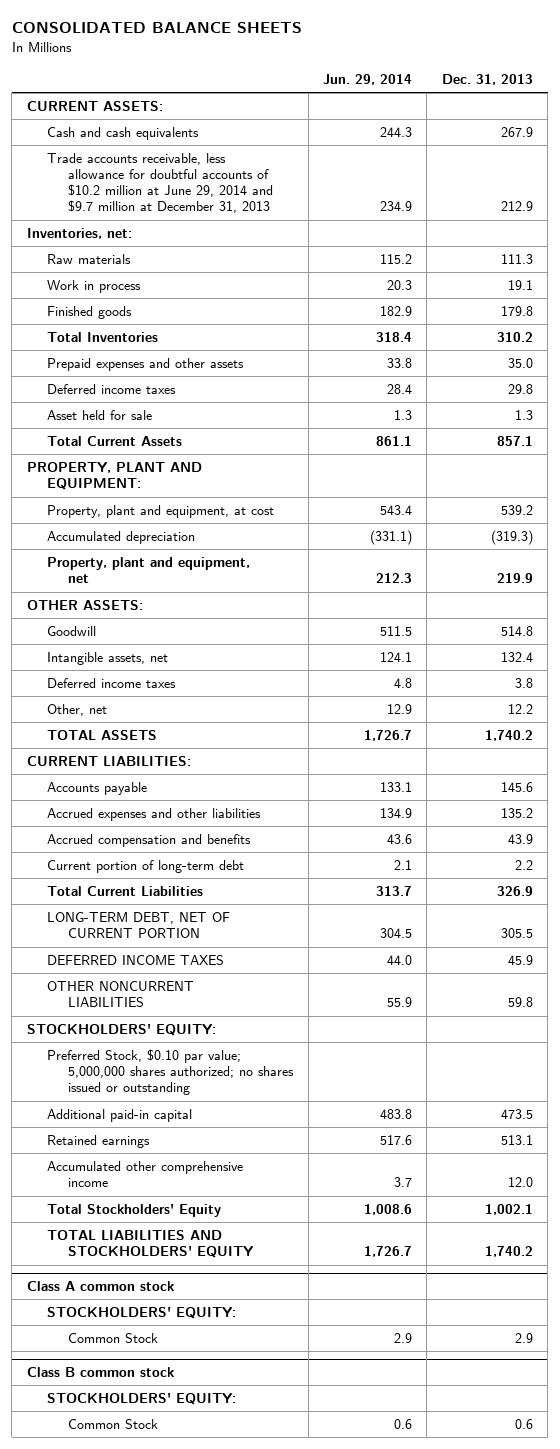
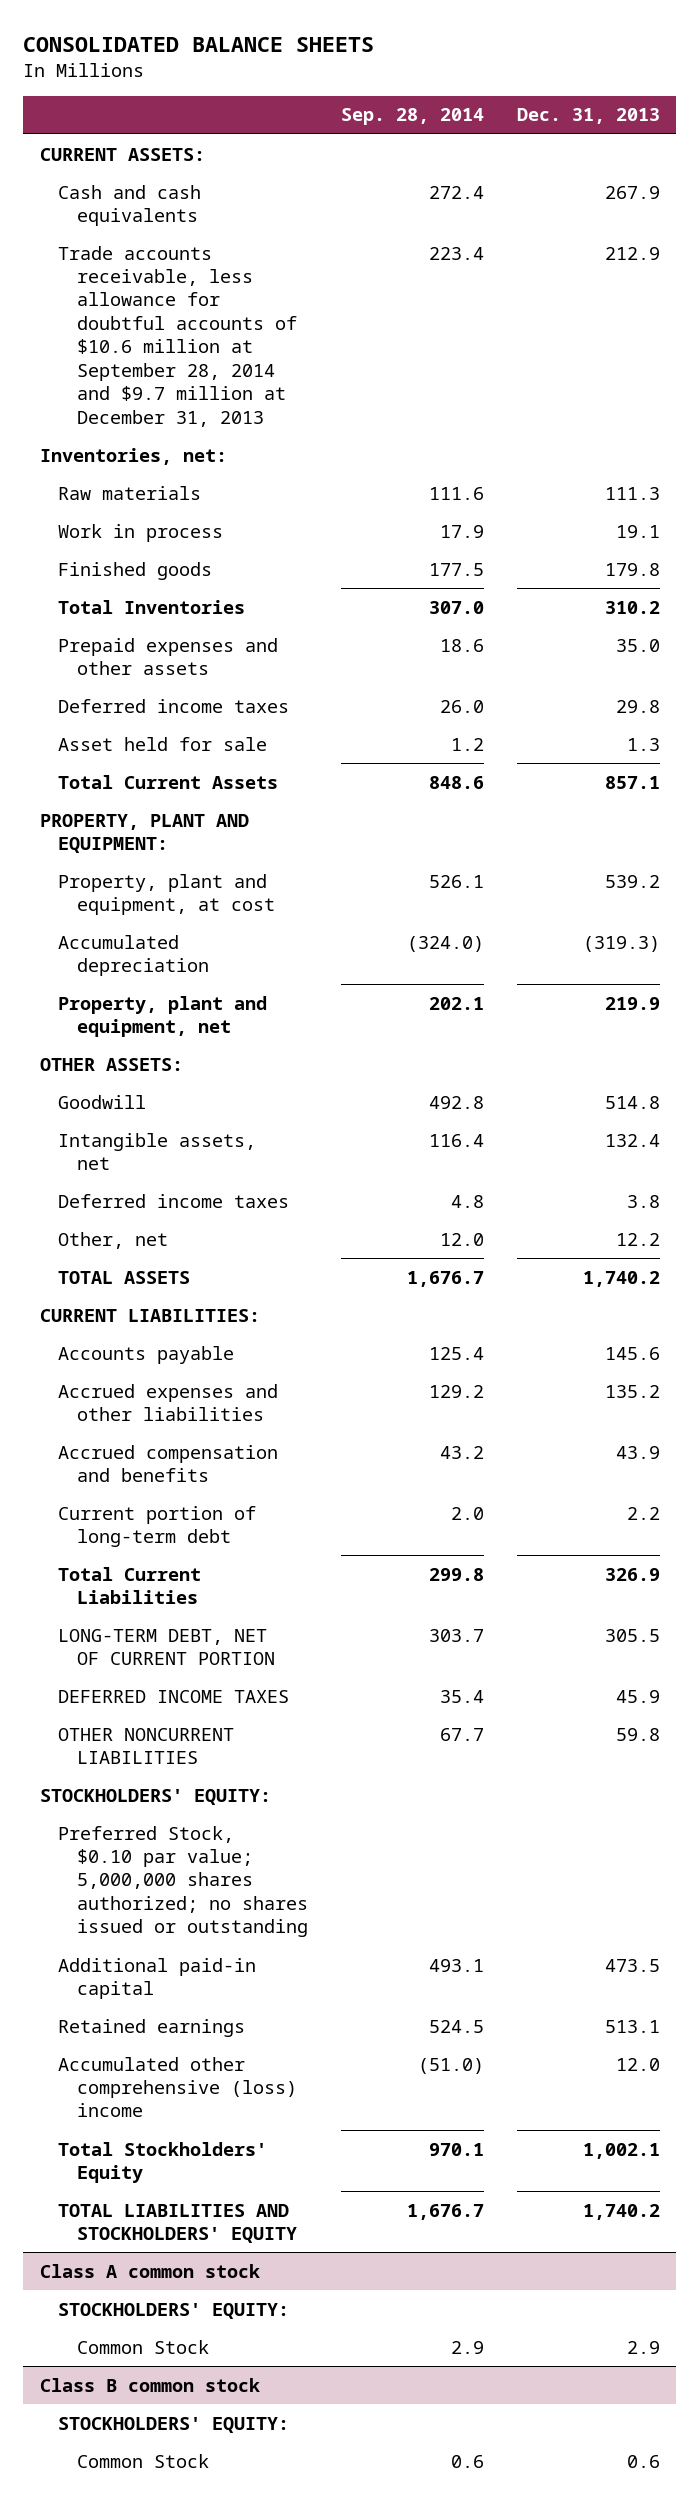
- | Jun. 29, 2014 | Dec. 31, 2013
+ | Sep. 28, 2014 | Dec. 31, 2013
- Trade accounts receivable, less allowance for doubtful accounts of $10.2 million at June 29, 2014 and $9.7 million at December 31, 2013 | 234.9 | 212.9
+ Trade accounts receivable, less allowance for doubtful accounts of $10.6 million at September 28, 2014 and $9.7 million at December 31, 2013 | 223.4 | 212.9
- Accumulated other comprehensive income | 3.7 | 12.0
+ Accumulated other comprehensive (loss) income | (51.0) | 12.0

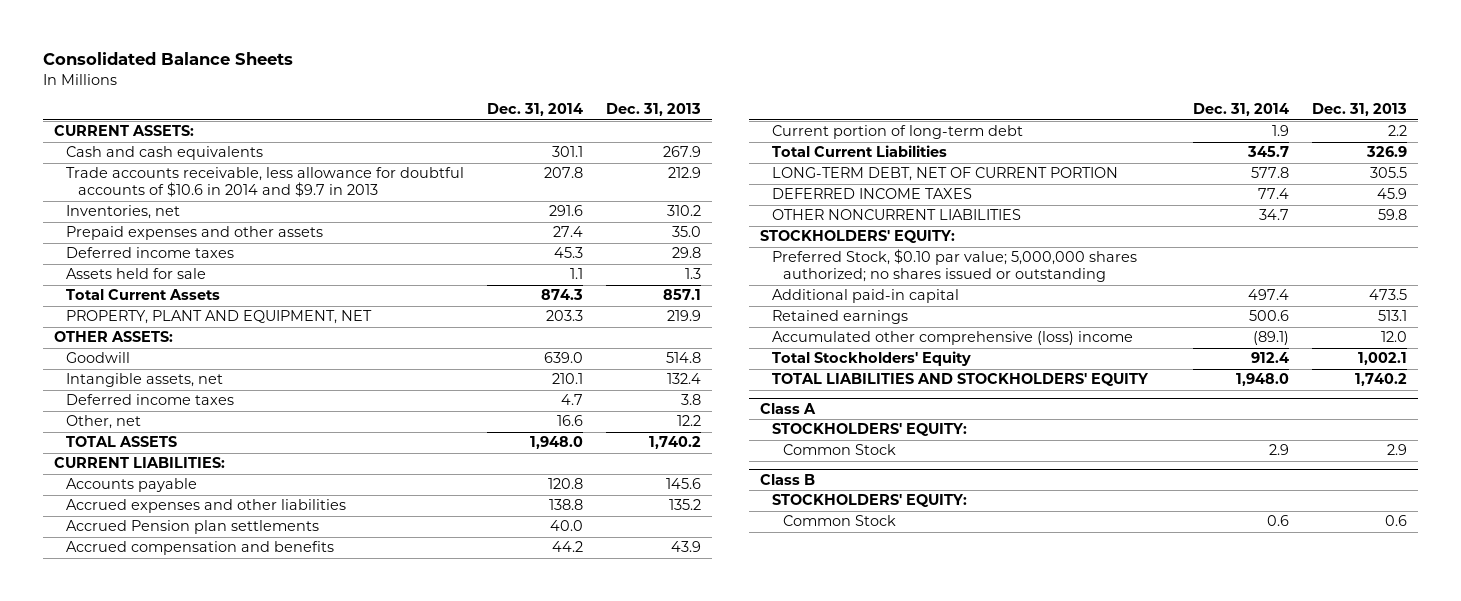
- CONSOLIDATED BALANCE SHEETS
+ Consolidated Balance Sheets
- | Sep. 28, 2014 | Dec. 31, 2013
+ | Dec. 31, 2014 | Dec. 31, 2013
- Trade accounts receivable, less allowance for doubtful accounts of $10.6 million at September 28, 2014 and $9.7 million at December 31, 2013 | 223.4 | 212.9
- Inventories, net:
- Raw materials | 111.6 | 111.3
- Work in process | 17.9 | 19.1
- Finished goods | 177.5 | 179.8
- Total Inventories | 307.0 | 310.2
+ Trade accounts receivable, less allowance for doubtful accounts of $10.6 in 2014 and $9.7 in 2013 | 207.8 | 212.9
+ Inventories, net | 291.6 | 310.2
- Asset held for sale | 1.2 | 1.3
+ Assets held for sale | 1.1 | 1.3
- PROPERTY, PLANT AND EQUIPMENT:
- Property, plant and equipment, at cost | 526.1 | 539.2
- Accumulated depreciation | (324.0) | (319.3)
- Property, plant and equipment, net | 202.1 | 219.9
+ PROPERTY, PLANT AND EQUIPMENT, NET | 203.3 | 219.9
+ Accrued Pension plan settlements | 40.0 |
- Class A common stock
+ Class A
- Class B common stock
+ Class B

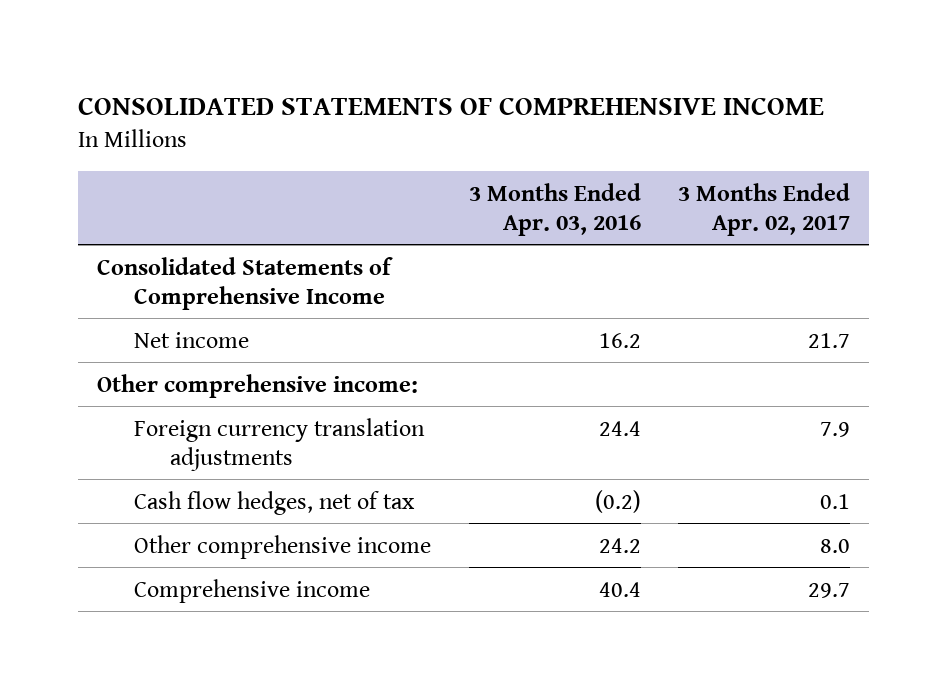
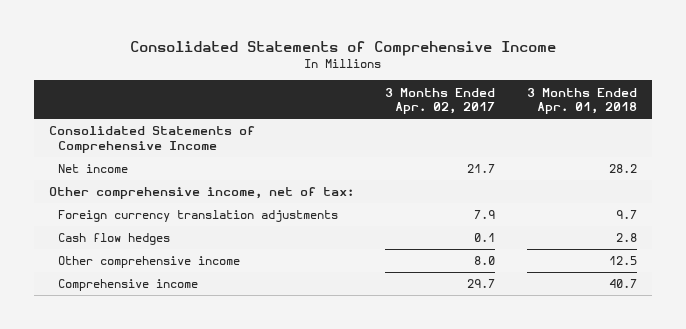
- CONSOLIDATED STATEMENTS OF COMPREHENSIVE INCOME
+ Consolidated Statements of Comprehensive Income
- | 3 Months Ended Apr. 03, 2016 | 3 Months Ended Apr. 02, 2017
+ | 3 Months Ended Apr. 02, 2017 | 3 Months Ended Apr. 01, 2018
- Other comprehensive income:
+ Other comprehensive income, net of tax:
- Cash flow hedges, net of tax | (0.2) | 0.1
+ Cash flow hedges | 0.1 | 2.8

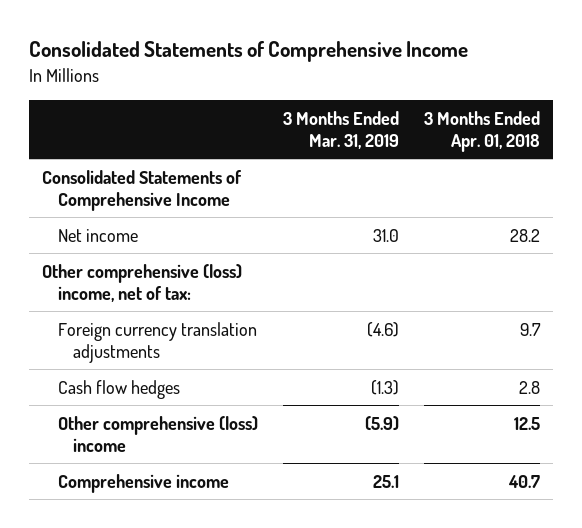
- | 3 Months Ended Apr. 02, 2017 | 3 Months Ended Apr. 01, 2018
+ | 3 Months Ended Mar. 31, 2019 | 3 Months Ended Apr. 01, 2018
- Other comprehensive income, net of tax:
+ Other comprehensive (loss) income, net of tax:
- Other comprehensive income | 8.0 | 12.5
+ Other comprehensive (loss) income | (5.9) | 12.5

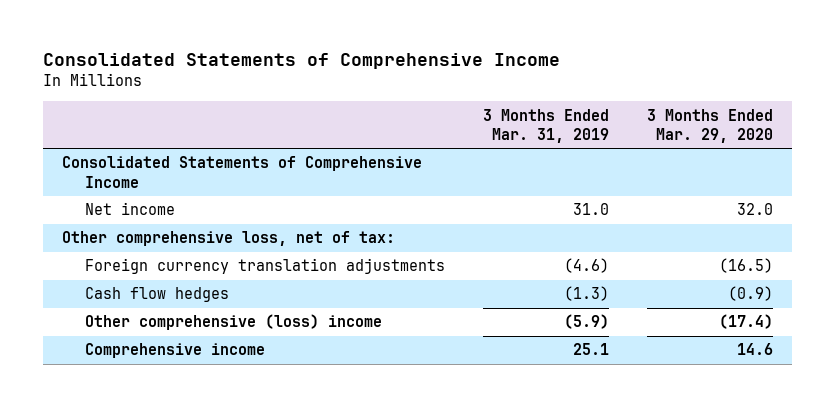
- | 3 Months Ended Mar. 31, 2019 | 3 Months Ended Apr. 01, 2018
+ | 3 Months Ended Mar. 31, 2019 | 3 Months Ended Mar. 29, 2020
- Other comprehensive (loss) income, net of tax:
+ Other comprehensive loss, net of tax:

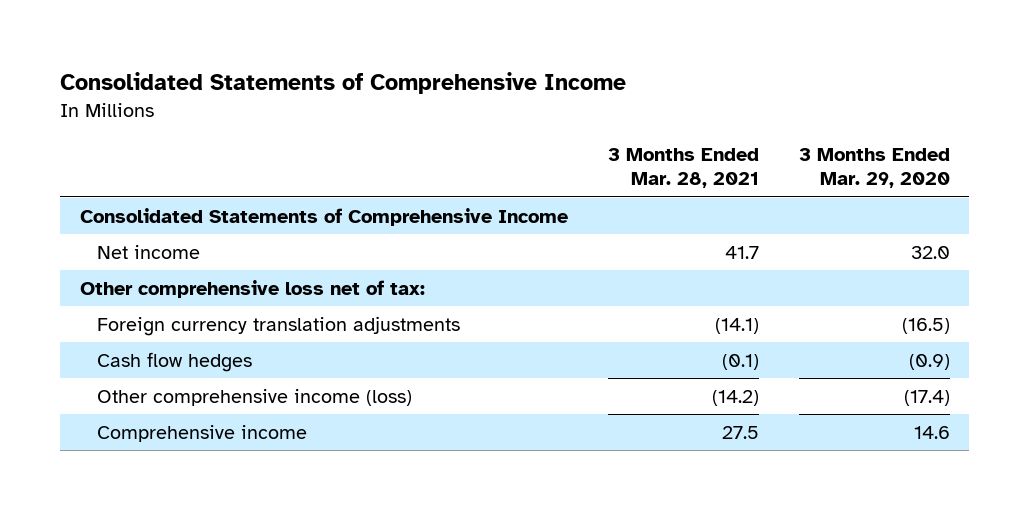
- | 3 Months Ended Mar. 31, 2019 | 3 Months Ended Mar. 29, 2020
+ | 3 Months Ended Mar. 28, 2021 | 3 Months Ended Mar. 29, 2020
- Other comprehensive loss, net of tax:
+ Other comprehensive loss net of tax:
- Other comprehensive (loss) income | (5.9) | (17.4)
+ Other comprehensive income (loss) | (14.2) | (17.4)

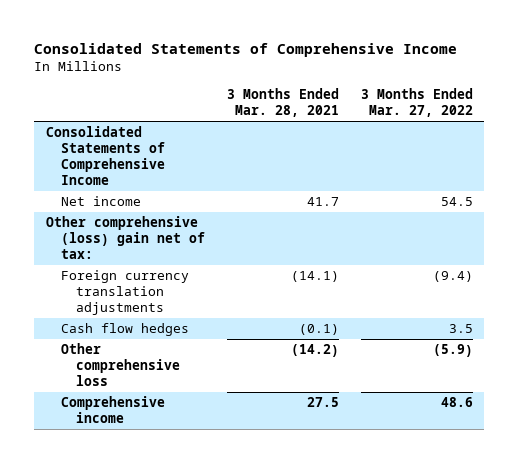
- | 3 Months Ended Mar. 28, 2021 | 3 Months Ended Mar. 29, 2020
+ | 3 Months Ended Mar. 28, 2021 | 3 Months Ended Mar. 27, 2022
- Other comprehensive loss net of tax:
+ Other comprehensive (loss) gain net of tax:
- Other comprehensive income (loss) | (14.2) | (17.4)
+ Other comprehensive loss | (14.2) | (5.9)

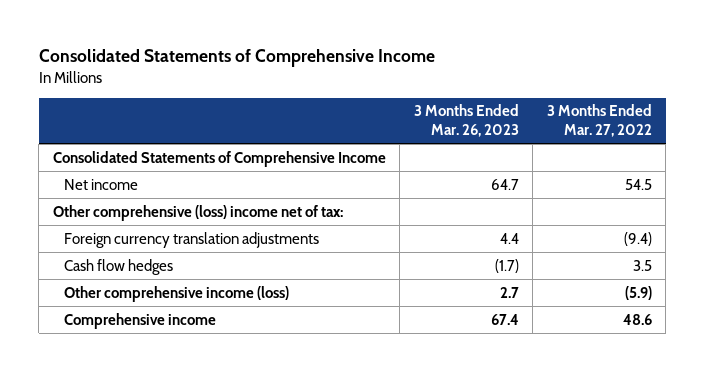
- | 3 Months Ended Mar. 28, 2021 | 3 Months Ended Mar. 27, 2022
+ | 3 Months Ended Mar. 26, 2023 | 3 Months Ended Mar. 27, 2022
- Other comprehensive (loss) gain net of tax:
+ Other comprehensive (loss) income net of tax:
- Other comprehensive loss | (14.2) | (5.9)
+ Other comprehensive income (loss) | 2.7 | (5.9)

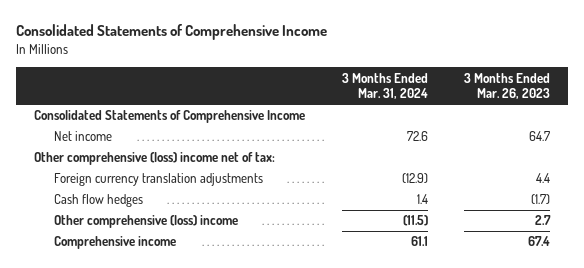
- | 3 Months Ended Mar. 26, 2023 | 3 Months Ended Mar. 27, 2022
+ | 3 Months Ended Mar. 31, 2024 | 3 Months Ended Mar. 26, 2023
- Other comprehensive income (loss) | 2.7 | (5.9)
+ Other comprehensive (loss) income | (11.5) | 2.7

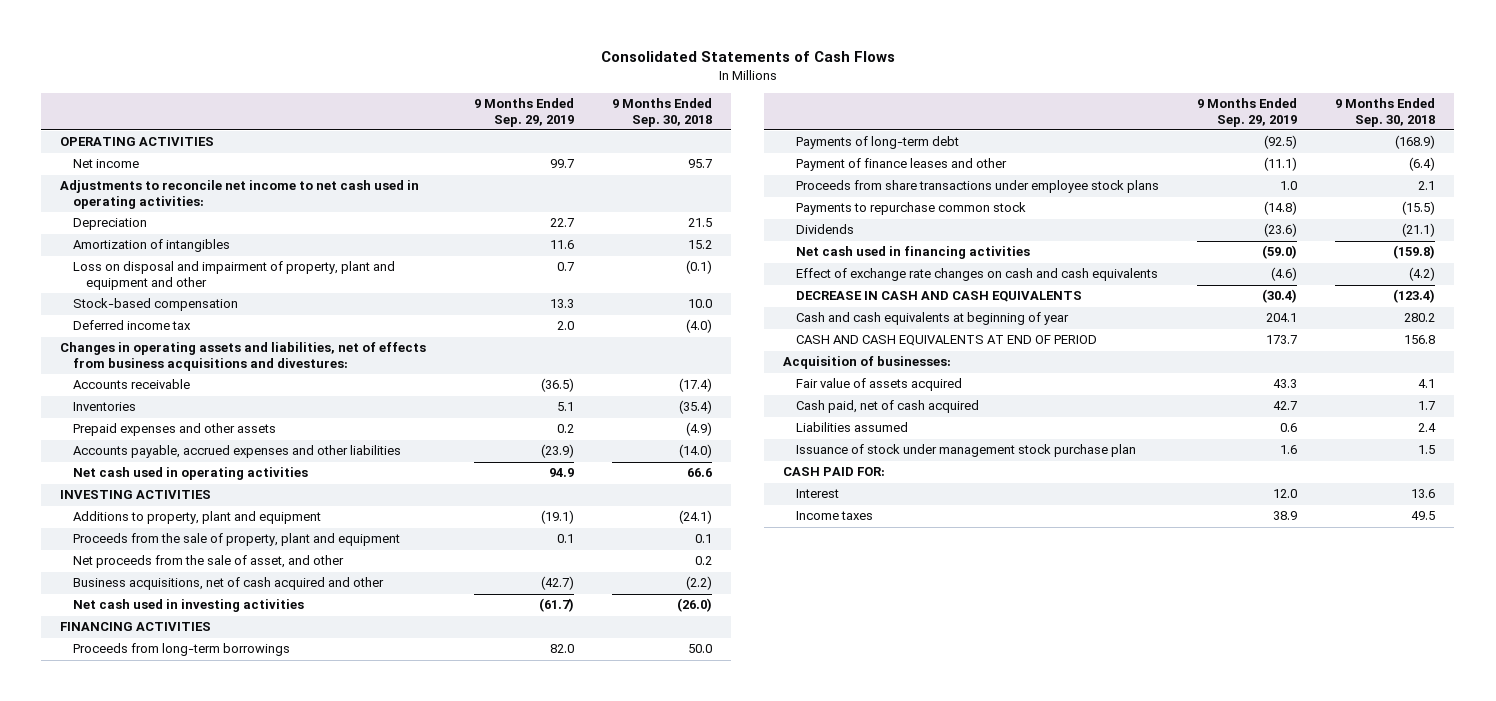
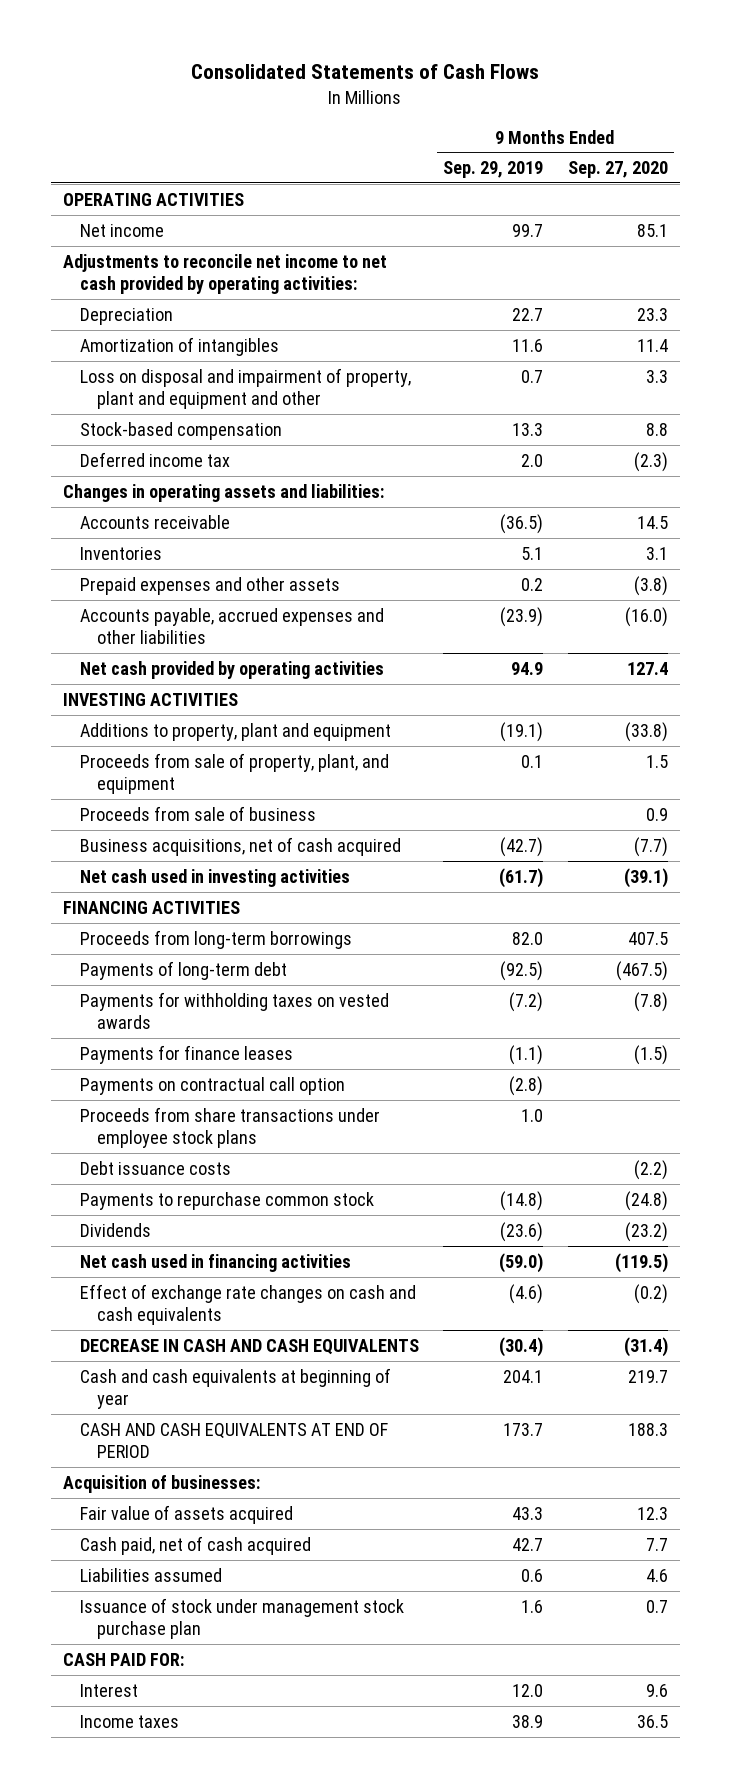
- | 9 Months Ended Sep. 29, 2019 | 9 Months Ended Sep. 30, 2018
+ | 9 Months Ended Sep. 29, 2019 | 9 Months Ended Sep. 27, 2020
- Adjustments to reconcile net income to net cash used in operating activities:
+ Adjustments to reconcile net income to net cash provided by operating activities:
- Changes in operating assets and liabilities, net of effects from business acquisitions and divestures:
+ Changes in operating assets and liabilities:
- Net cash used in operating activities | 94.9 | 66.6
+ Net cash provided by operating activities | 94.9 | 127.4
- Proceeds from the sale of property, plant and equipment | 0.1 | 0.1
- Net proceeds from the sale of asset, and other | | 0.2
- Business acquisitions, net of cash acquired and other | (42.7) | (2.2)
+ Proceeds from sale of property, plant, and equipment | 0.1 | 1.5
+ Proceeds from sale of business | | 0.9
+ Business acquisitions, net of cash acquired | (42.7) | (7.7)
- Payment of finance leases and other | (11.1) | (6.4)
+ Payments for withholding taxes on vested awards | (7.2) | (7.8)
+ Payments for finance leases | (1.1) | (1.5)
+ Payments on contractual call option | (2.8) |
+ Debt issuance costs | | (2.2)

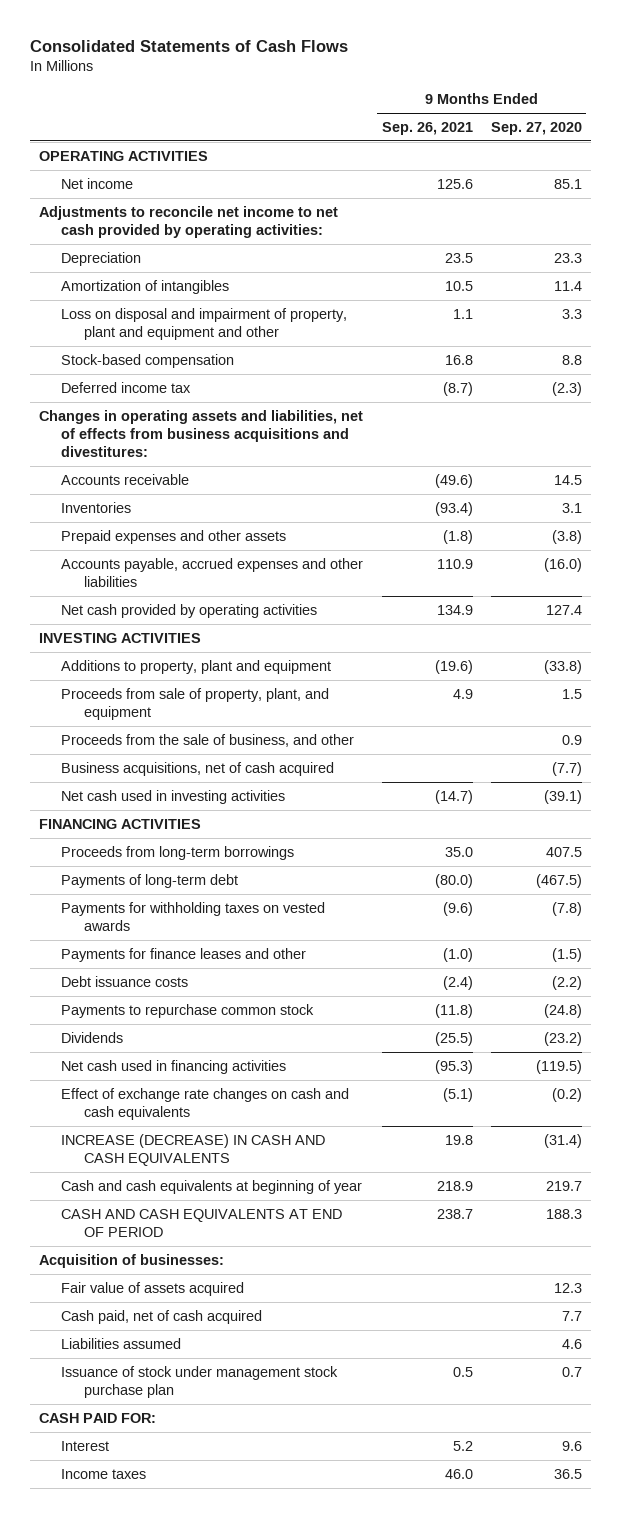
- | 9 Months Ended Sep. 29, 2019 | 9 Months Ended Sep. 27, 2020
+ | 9 Months Ended Sep. 26, 2021 | 9 Months Ended Sep. 27, 2020
- Changes in operating assets and liabilities:
+ Changes in operating assets and liabilities, net of effects from business acquisitions and divestitures:
- Proceeds from sale of business | | 0.9
+ Proceeds from the sale of business, and other | | 0.9
- Payments for finance leases | (1.1) | (1.5)
- Payments on contractual call option | (2.8) |
- Proceeds from share transactions under employee stock plans | 1.0 |
+ Payments for finance leases and other | (1.0) | (1.5)
- DECREASE IN CASH AND CASH EQUIVALENTS | (30.4) | (31.4)
+ INCREASE (DECREASE) IN CASH AND CASH EQUIVALENTS | 19.8 | (31.4)

